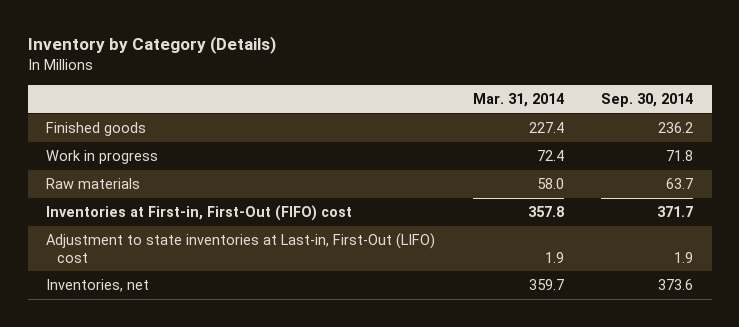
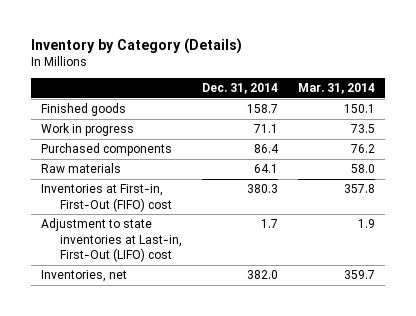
- | Mar. 31, 2014 | Sep. 30, 2014
+ | Dec. 31, 2014 | Mar. 31, 2014
- Finished goods | 227.4 | 236.2
- Work in progress | 72.4 | 71.8
+ Finished goods | 158.7 | 150.1
+ Work in progress | 71.1 | 73.5
+ Purchased components | 86.4 | 76.2

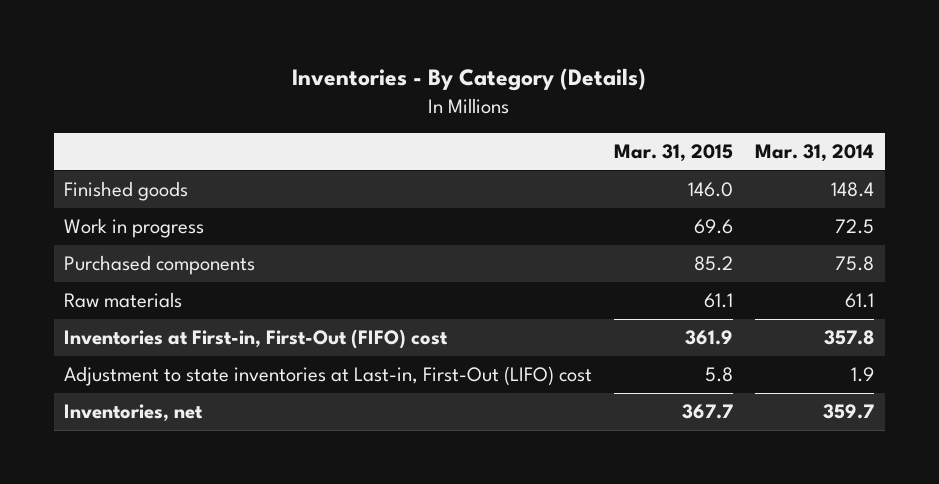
- Inventory by Category (Details)
+ Inventories - By Category (Details)
- | Dec. 31, 2014 | Mar. 31, 2014
+ | Mar. 31, 2015 | Mar. 31, 2014
- Finished goods | 158.7 | 150.1
- Work in progress | 71.1 | 73.5
- Purchased components | 86.4 | 76.2
- Raw materials | 64.1 | 58.0
+ Finished goods | 146.0 | 148.4
+ Work in progress | 69.6 | 72.5
+ Purchased components | 85.2 | 75.8
+ Raw materials | 61.1 | 61.1

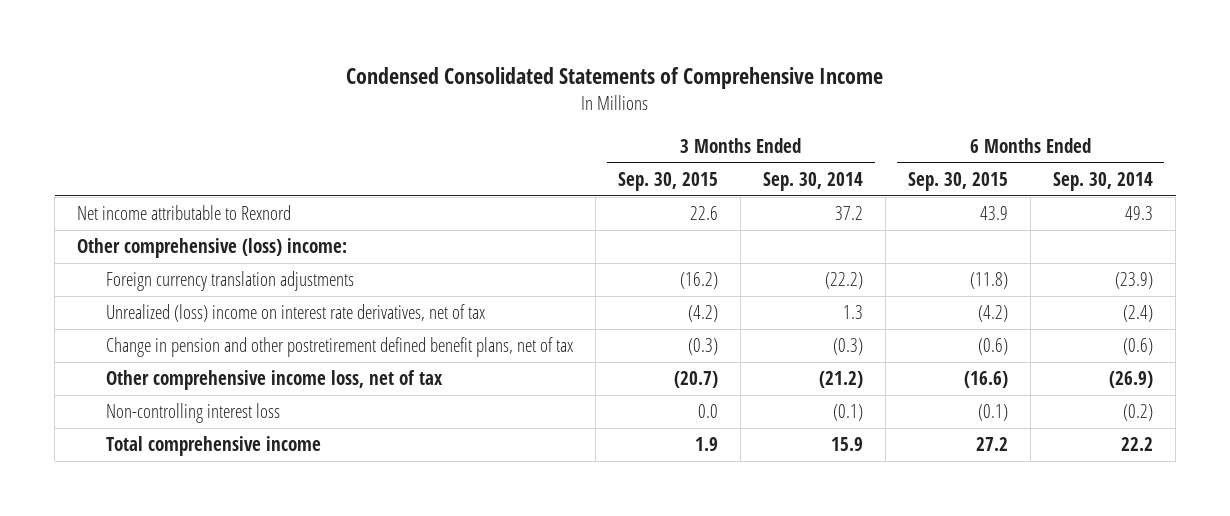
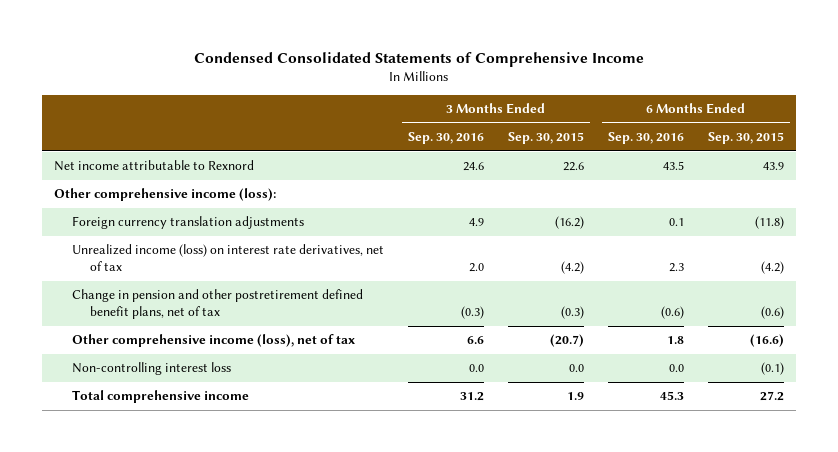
- | 3 Months Ended Sep. 30, 2015 | 3 Months Ended Sep. 30, 2014 | 6 Months Ended Sep. 30, 2015 | 6 Months Ended Sep. 30, 2014
+ | 3 Months Ended Sep. 30, 2016 | 3 Months Ended Sep. 30, 2015 | 6 Months Ended Sep. 30, 2016 | 6 Months Ended Sep. 30, 2015
- Other comprehensive (loss) income:
+ Other comprehensive income (loss):
- Unrealized (loss) income on interest rate derivatives, net of tax | (4.2) | 1.3 | (4.2) | (2.4)
+ Unrealized income (loss) on interest rate derivatives, net of tax | 2.0 | (4.2) | 2.3 | (4.2)
- Other comprehensive income loss, net of tax | (20.7) | (21.2) | (16.6) | (26.9)
+ Other comprehensive income (loss), net of tax | 6.6 | (20.7) | 1.8 | (16.6)

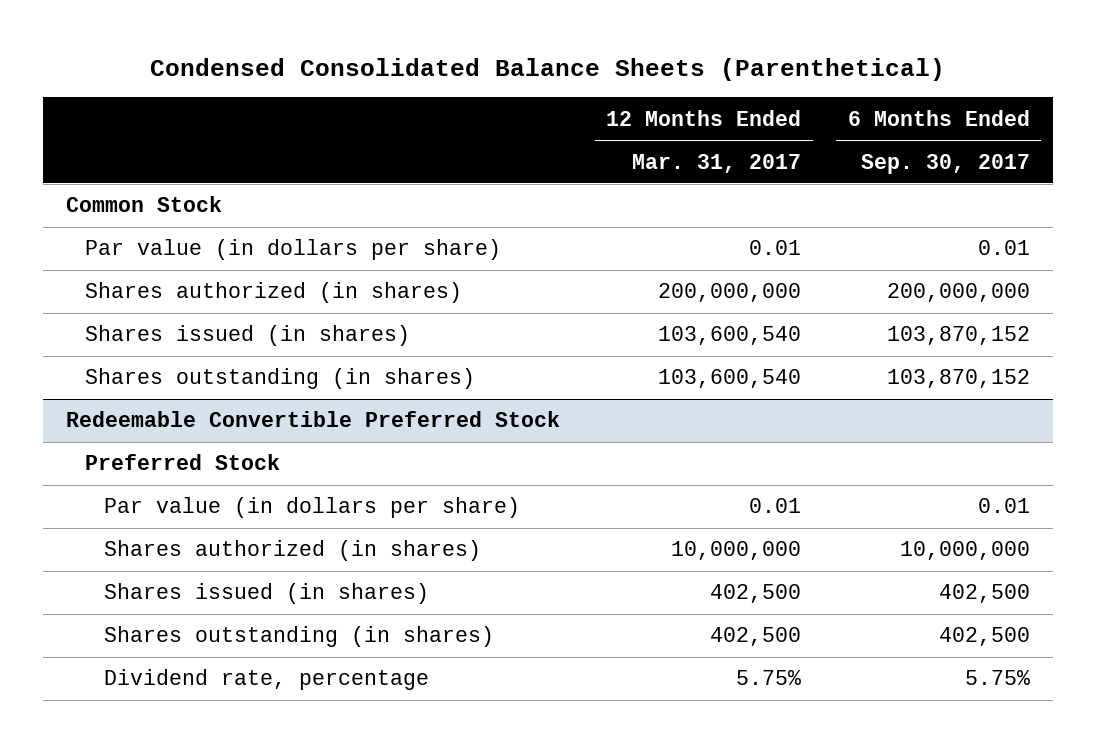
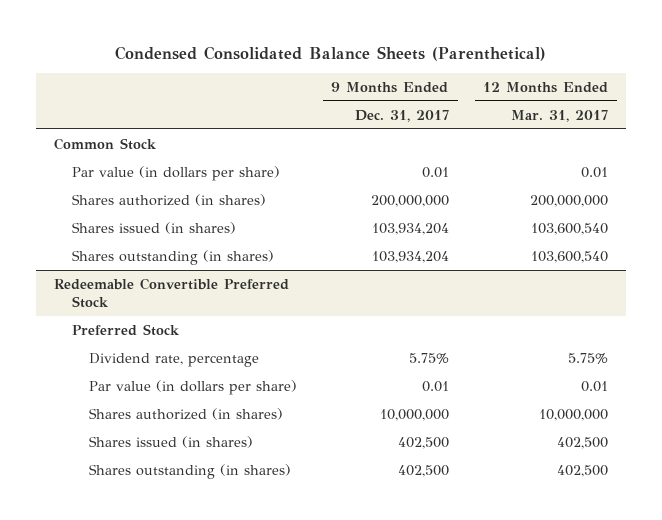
- | 12 Months Ended Mar. 31, 2017 | 6 Months Ended Sep. 30, 2017
+ | 9 Months Ended Dec. 31, 2017 | 12 Months Ended Mar. 31, 2017
@ Redeemable Convertible Preferred Stock
moved up: Dividend rate, percentage | 5.75% | 5.75%

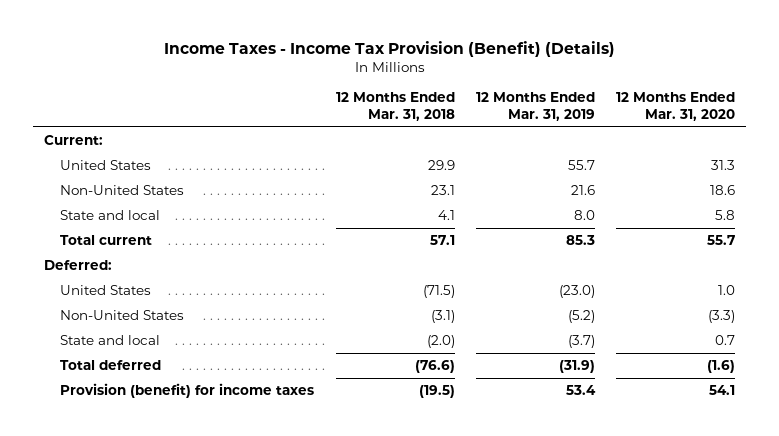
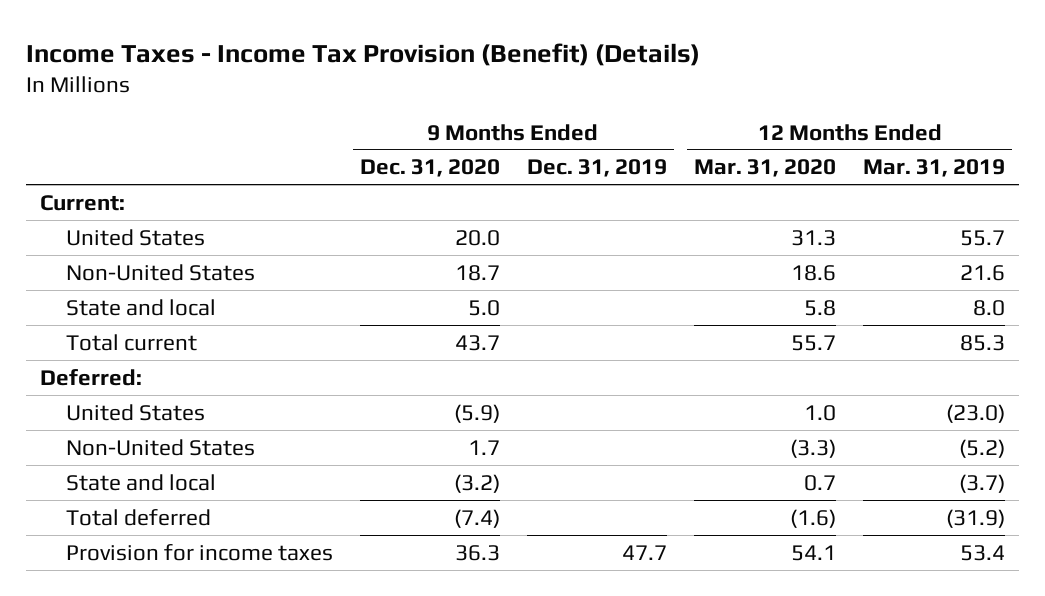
- | 12 Months Ended Mar. 31, 2018 | 12 Months Ended Mar. 31, 2019 | 12 Months Ended Mar. 31, 2020
+ | 9 Months Ended Dec. 31, 2020 | 9 Months Ended Dec. 31, 2019 | 12 Months Ended Mar. 31, 2020 | 12 Months Ended Mar. 31, 2019
- Provision (benefit) for income taxes | (19.5) | 53.4 | 54.1
+ Provision for income taxes | 36.3 | 47.7 | 54.1 | 53.4

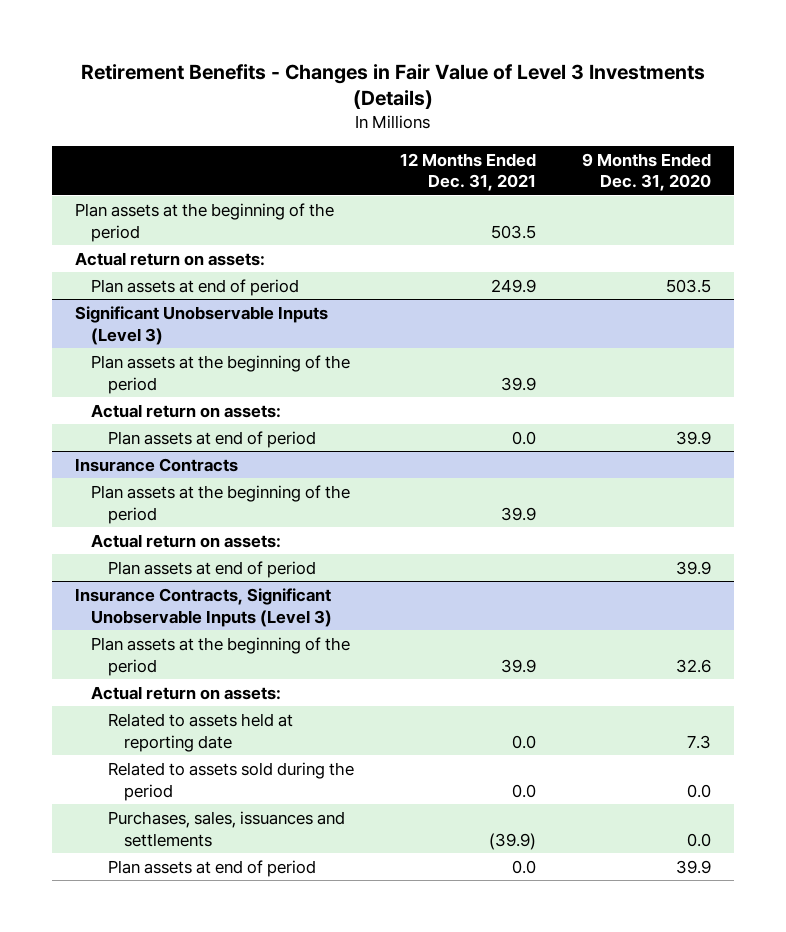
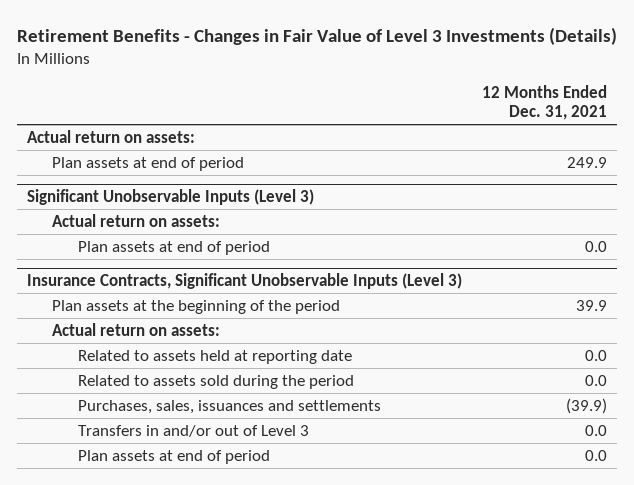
- | 12 Months Ended Dec. 31, 2021 | 9 Months Ended Dec. 31, 2020
+ | 12 Months Ended Dec. 31, 2021
- Plan assets at the beginning of the period | 503.5 |
@ Significant Unobservable Inputs (Level 3)
- Plan assets at the beginning of the period | 39.9 |
- Insurance Contracts
- Plan assets at the beginning of the period | 39.9 |
- Actual return on assets:
- Plan assets at end of period | | 39.9
@ Insurance Contracts, Significant Unobservable Inputs (Level 3)
+ Transfers in and/or out of Level 3 | 0.0

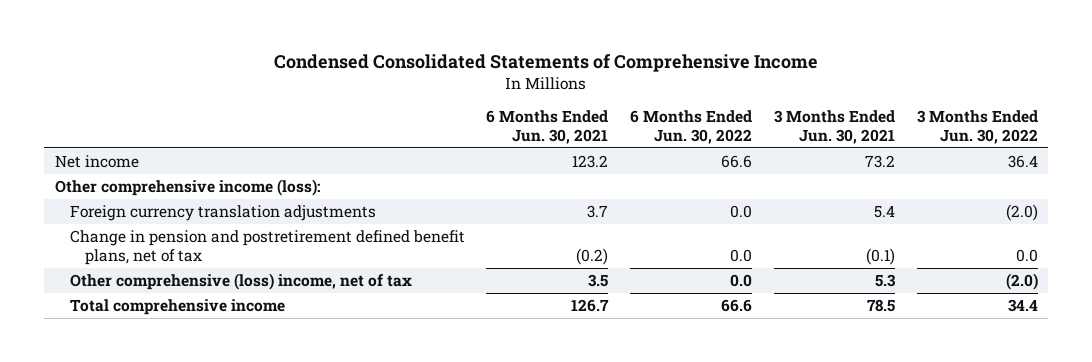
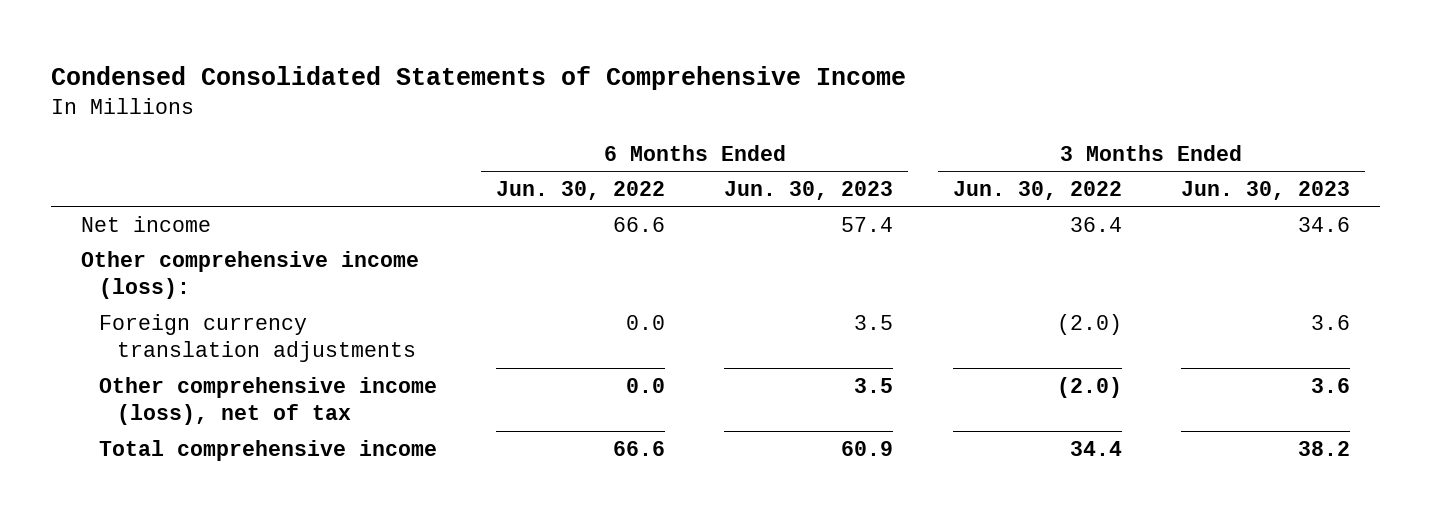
- | 6 Months Ended Jun. 30, 2021 | 6 Months Ended Jun. 30, 2022 | 3 Months Ended Jun. 30, 2021 | 3 Months Ended Jun. 30, 2022
+ | 6 Months Ended Jun. 30, 2022 | 6 Months Ended Jun. 30, 2023 | 3 Months Ended Jun. 30, 2022 | 3 Months Ended Jun. 30, 2023
- Change in pension and postretirement defined benefit plans, net of tax | (0.2) | 0.0 | (0.1) | 0.0
- Other comprehensive (loss) income, net of tax | 3.5 | 0.0 | 5.3 | (2.0)
+ Other comprehensive income (loss), net of tax | 0.0 | 3.5 | (2.0) | 3.6

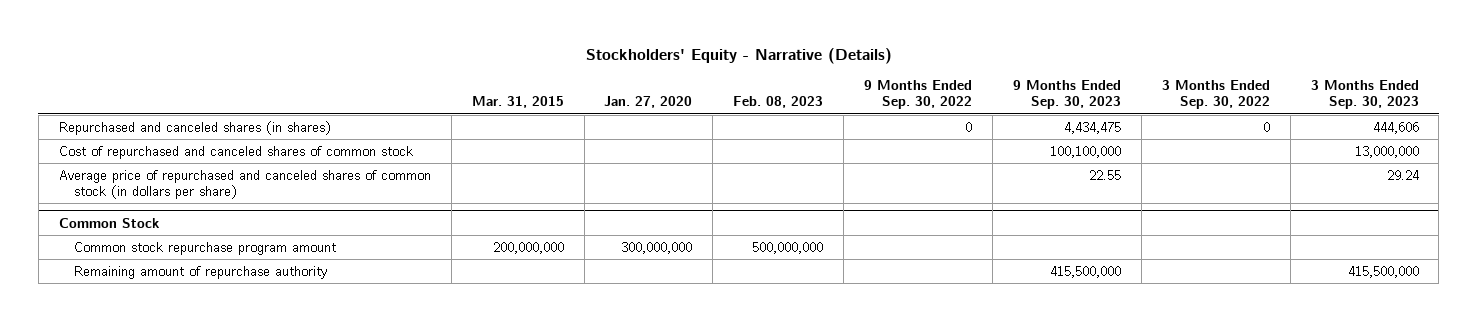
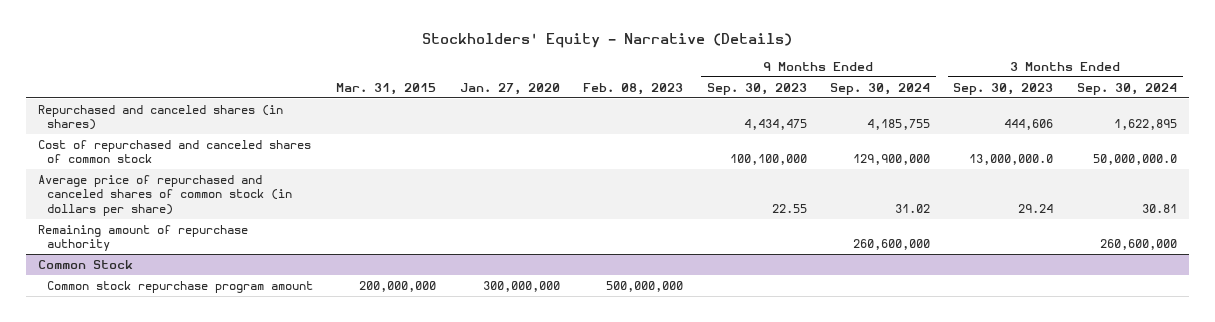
- | Mar. 31, 2015 | Jan. 27, 2020 | Feb. 08, 2023 | 9 Months Ended Sep. 30, 2022 | 9 Months Ended Sep. 30, 2023 | 3 Months Ended Sep. 30, 2022 | 3 Months Ended Sep. 30, 2023
+ | Mar. 31, 2015 | Jan. 27, 2020 | Feb. 08, 2023 | 9 Months Ended Sep. 30, 2023 | 9 Months Ended Sep. 30, 2024 | 3 Months Ended Sep. 30, 2023 | 3 Months Ended Sep. 30, 2024
- Cost of repurchased and canceled shares of common stock | | | | | 100,100,000 | | 13,000,000
+ Cost of repurchased and canceled shares of common stock | | | | 100,100,000 | 129,900,000 | 13,000,000.0 | 50,000,000.0
+ Remaining amount of repurchase authority | | | | | 260,600,000 | | 260,600,000
@ Common Stock
- Remaining amount of repurchase authority | | | | | 415,500,000 | | 415,500,000

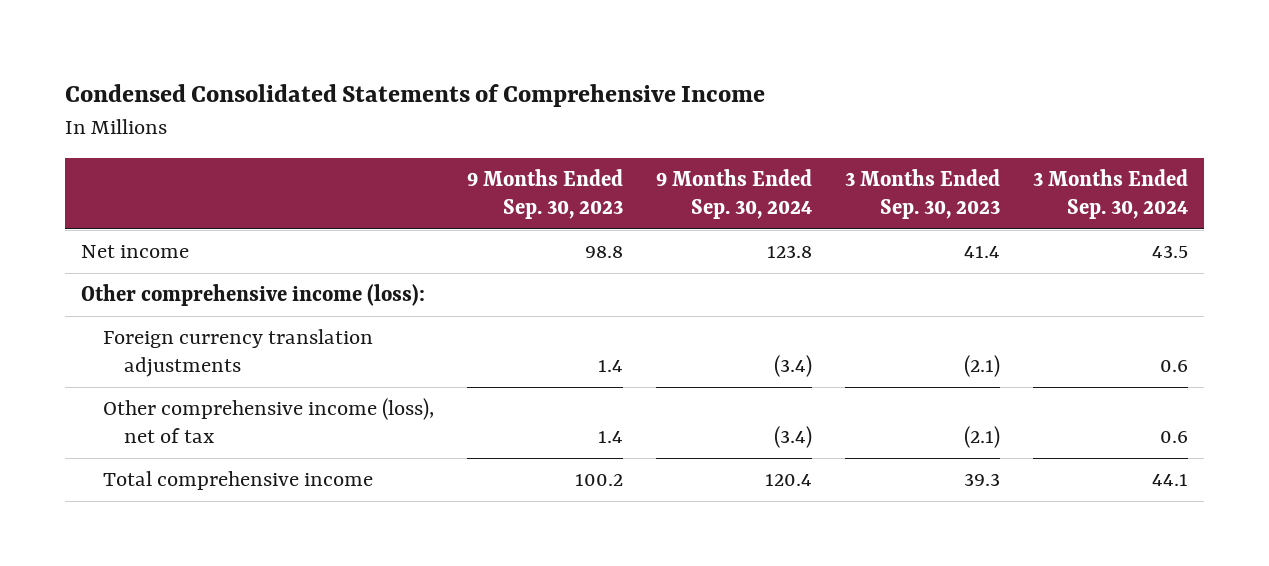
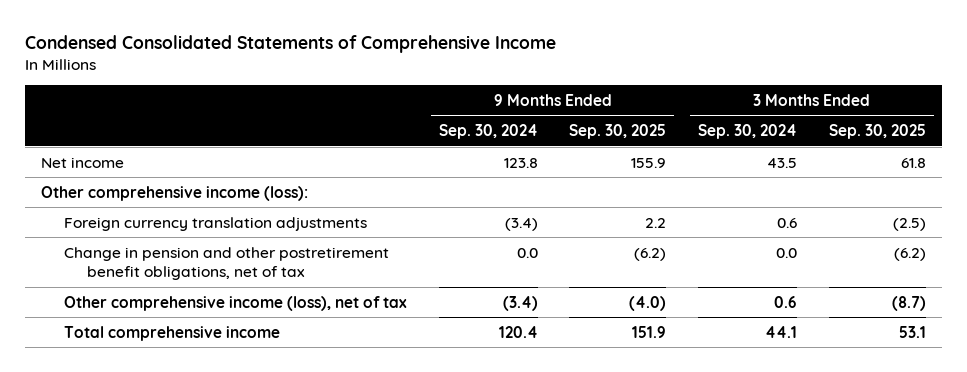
- | 9 Months Ended Sep. 30, 2023 | 9 Months Ended Sep. 30, 2024 | 3 Months Ended Sep. 30, 2023 | 3 Months Ended Sep. 30, 2024
+ | 9 Months Ended Sep. 30, 2024 | 9 Months Ended Sep. 30, 2025 | 3 Months Ended Sep. 30, 2024 | 3 Months Ended Sep. 30, 2025
+ Change in pension and other postretirement benefit obligations, net of tax | 0.0 | (6.2) | 0.0 | (6.2)

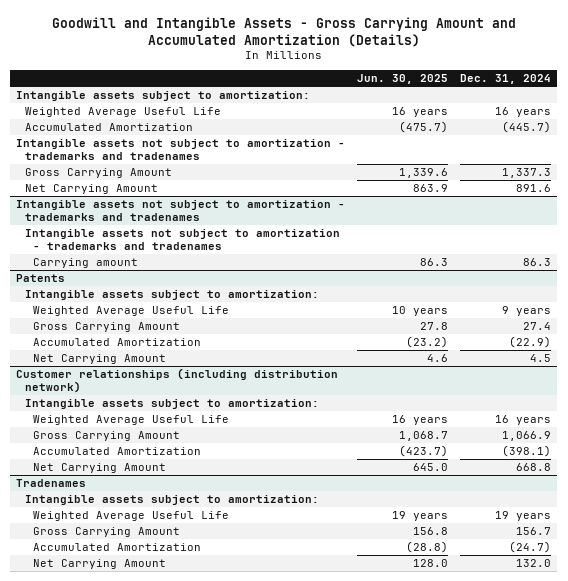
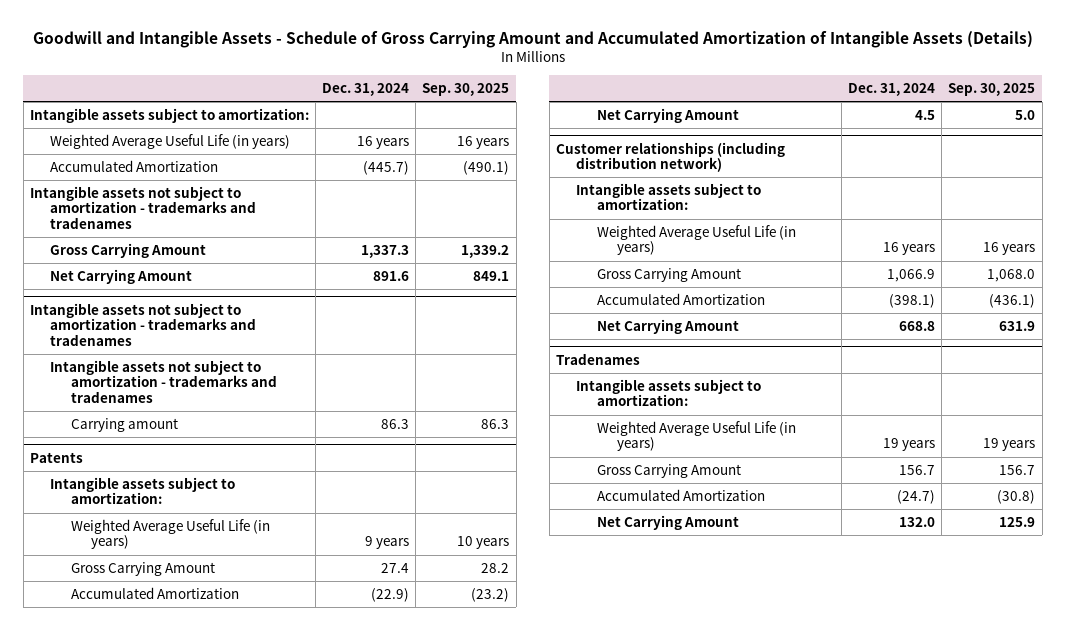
- Goodwill and Intangible Assets - Gross Carrying Amount and Accumulated Amortization (Details)
+ Goodwill and Intangible Assets - Schedule of Gross Carrying Amount and Accumulated Amortization of Intangible Assets (Details)
- | Jun. 30, 2025 | Dec. 31, 2024
+ | Dec. 31, 2024 | Sep. 30, 2025
- Weighted Average Useful Life | 16 years | 16 years
+ Weighted Average Useful Life (in years) | 16 years | 16 years
@ Patents
- Weighted Average Useful Life | 10 years | 9 years
+ Weighted Average Useful Life (in years) | 9 years | 10 years
@ Customer relationships (including distribution network)
- Weighted Average Useful Life | 16 years | 16 years
+ Weighted Average Useful Life (in years) | 16 years | 16 years
@ Tradenames
- Weighted Average Useful Life | 19 years | 19 years
+ Weighted Average Useful Life (in years) | 19 years | 19 years

